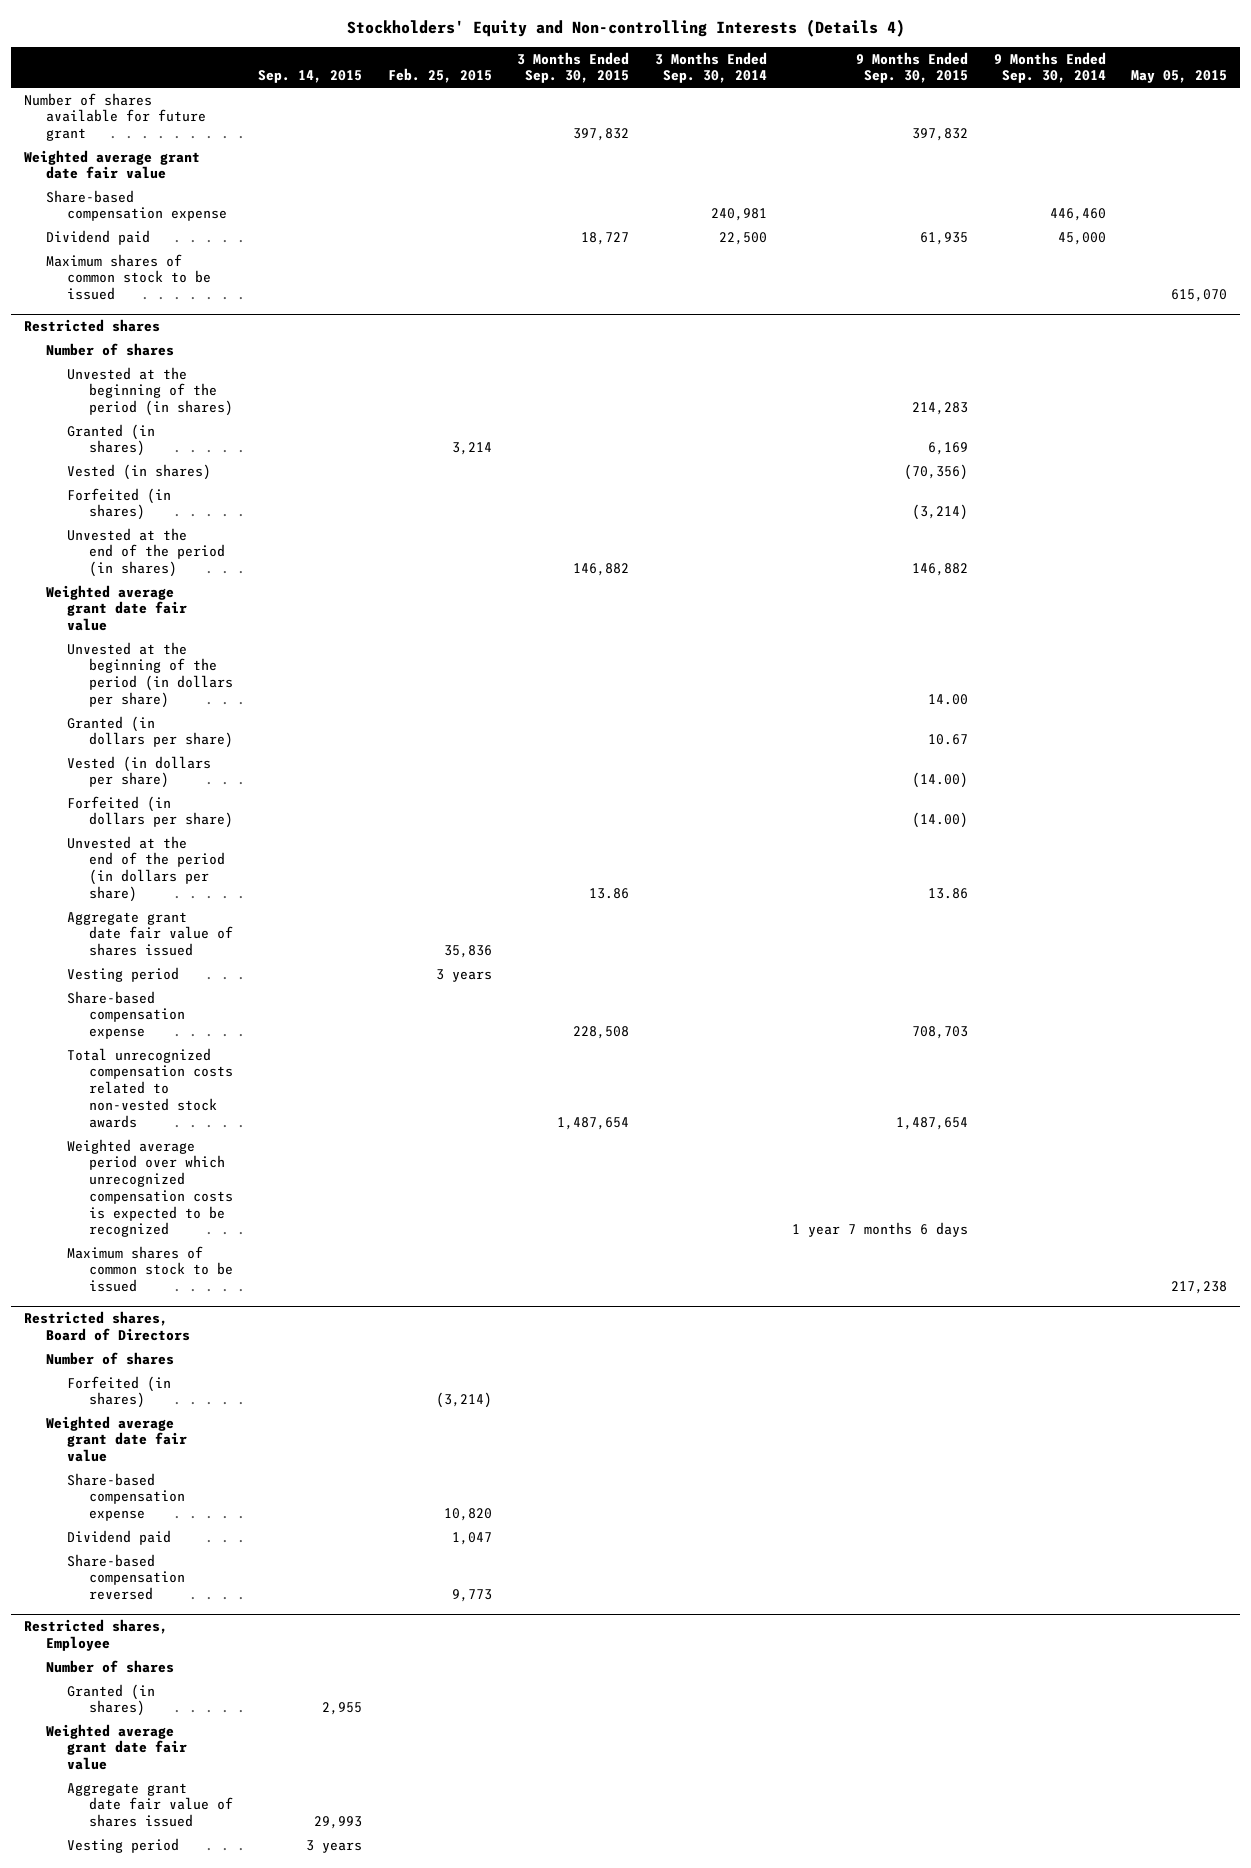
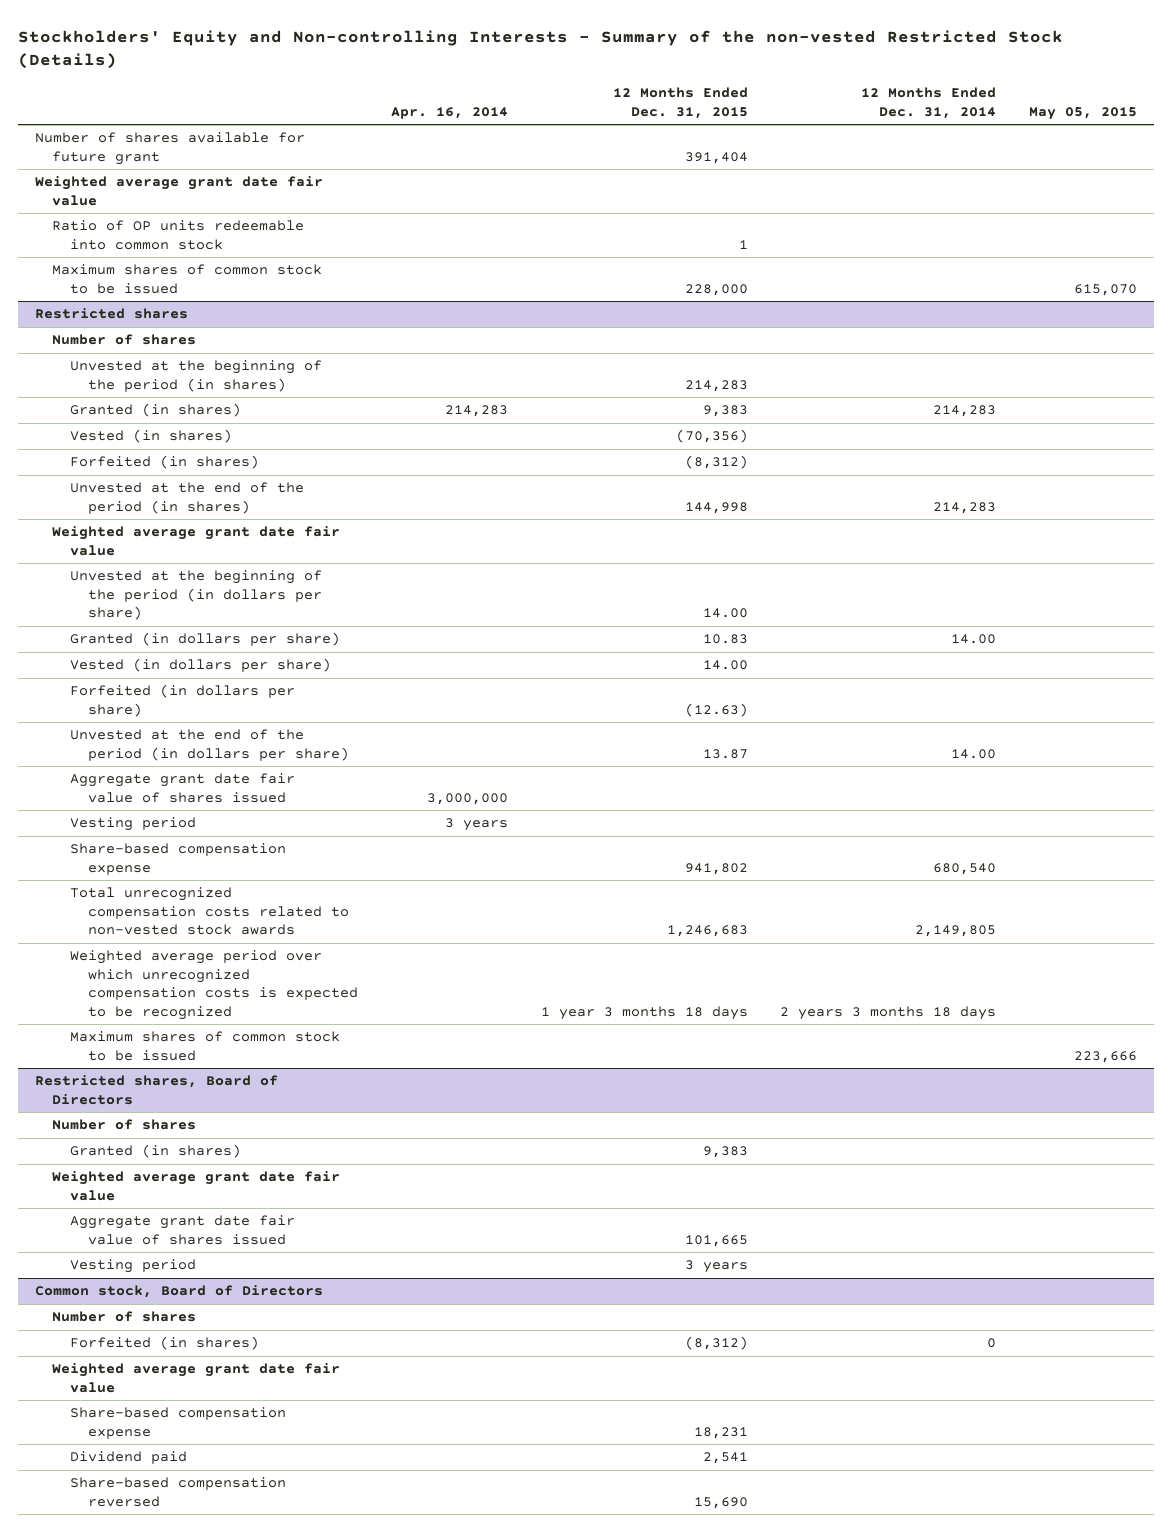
- Stockholders' Equity and Non-controlling Interests (Details 4)
+ Stockholders' Equity and Non-controlling Interests - Summary of the non-vested Restricted Stock (Details)
- | Sep. 14, 2015 | Feb. 25, 2015 | 3 Months Ended Sep. 30, 2015 | 3 Months Ended Sep. 30, 2014 | 9 Months Ended Sep. 30, 2015 | 9 Months Ended Sep. 30, 2014 | May 05, 2015
+ | Apr. 16, 2014 | 12 Months Ended Dec. 31, 2015 | 12 Months Ended Dec. 31, 2014 | May 05, 2015
- Share-based compensation expense | | | | 240,981 | | 446,460 |
- Dividend paid | | | 18,727 | 22,500 | 61,935 | 45,000 |
+ Ratio of OP units redeemable into common stock | | 1 | |
@ Restricted shares
- Maximum shares of common stock to be issued | | | | | | | 217,238
+ Maximum shares of common stock to be issued | | | | 223,666
@ Restricted shares, Board of Directors
- Forfeited (in shares) | | (3,214) | | | | |
+ Granted (in shares) | | 9,383 | |
- Share-based compensation expense | | 10,820 | | | | |
- Dividend paid | | 1,047 | | | | |
- Share-based compensation reversed | | 9,773 | | | | |
- Restricted shares, Employee
- Number of shares
- Granted (in shares) | 2,955 | | | | | |
- Weighted average grant date fair value
- Aggregate grant date fair value of shares issued | 29,993 | | | | | |
- Vesting period | 3 years | | | | | |
@ Restricted shares, Board of Directors
+ Aggregate grant date fair value of shares issued | | 101,665 | |
+ Vesting period | | 3 years | |
+ Common stock, Board of Directors
+ Number of shares
+ Forfeited (in shares) | | (8,312) | 0 |
+ Weighted average grant date fair value
+ Share-based compensation expense | | 18,231 | |
+ Dividend paid | | 2,541 | |
+ Share-based compensation reversed | | 15,690 | |

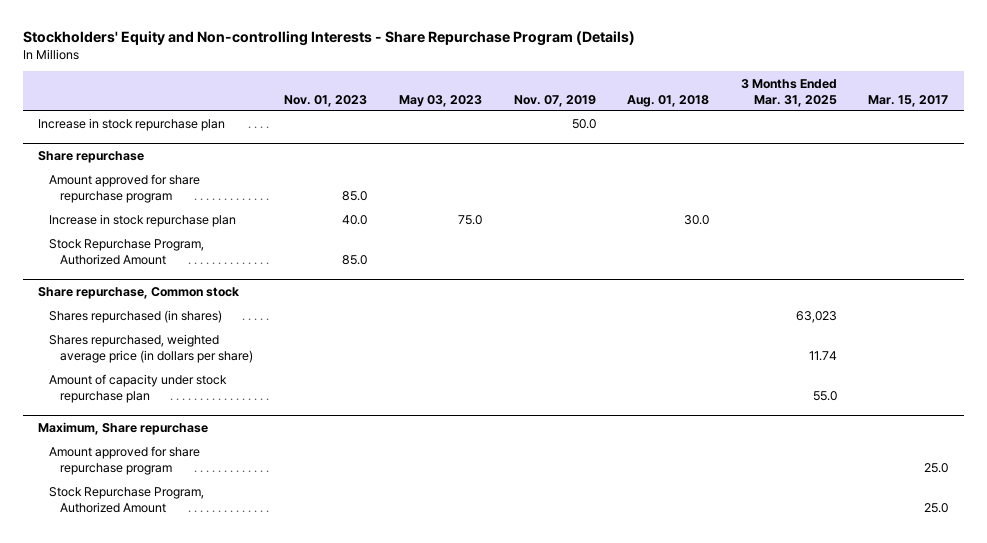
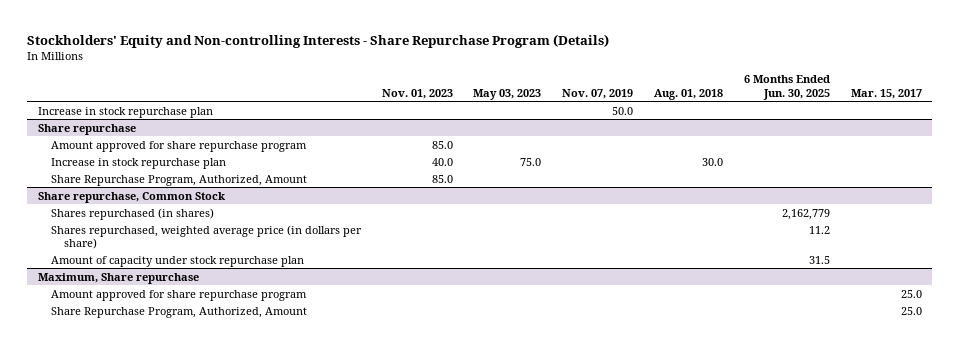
- | Nov. 01, 2023 | May 03, 2023 | Nov. 07, 2019 | Aug. 01, 2018 | 3 Months Ended Mar. 31, 2025 | Mar. 15, 2017
+ | Nov. 01, 2023 | May 03, 2023 | Nov. 07, 2019 | Aug. 01, 2018 | 6 Months Ended Jun. 30, 2025 | Mar. 15, 2017
@ Share repurchase
- Stock Repurchase Program, Authorized Amount | 85.0 | | | | |
- Share repurchase, Common stock
@ Share repurchase
+ Share Repurchase Program, Authorized, Amount | 85.0 | | | | |
+ Share repurchase, Common Stock
@ Maximum, Share repurchase
- Stock Repurchase Program, Authorized Amount | | | | | | 25.0
+ Share Repurchase Program, Authorized, Amount | | | | | | 25.0

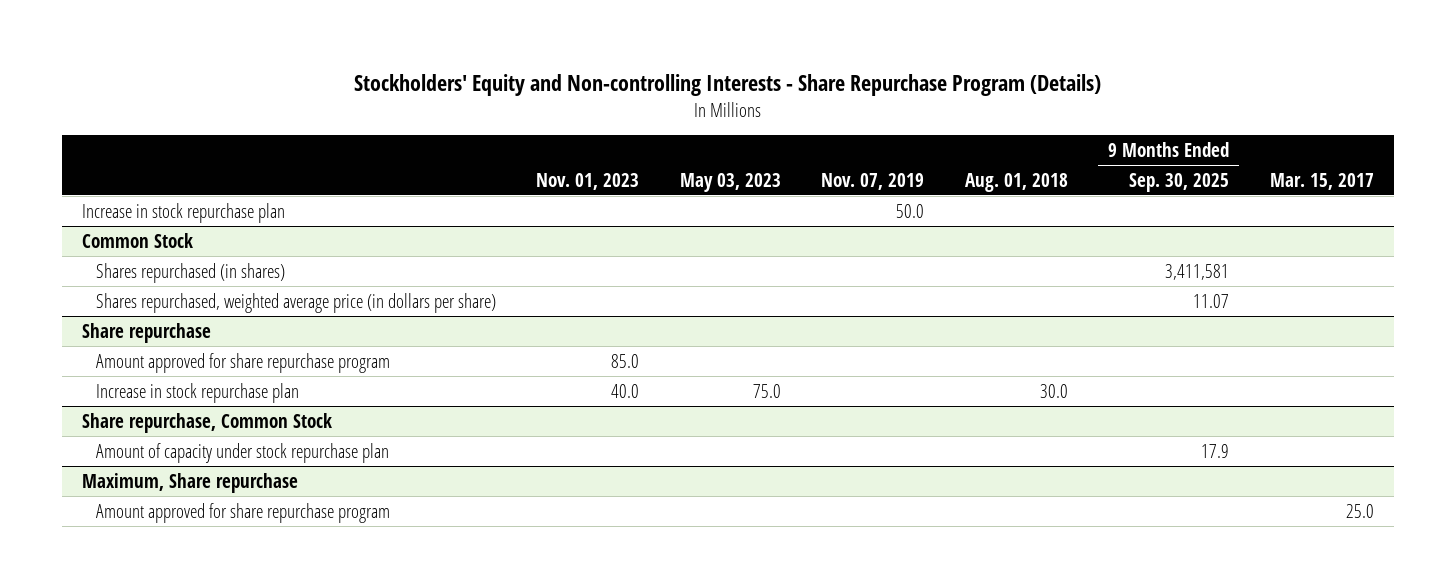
- | Nov. 01, 2023 | May 03, 2023 | Nov. 07, 2019 | Aug. 01, 2018 | 6 Months Ended Jun. 30, 2025 | Mar. 15, 2017
+ | Nov. 01, 2023 | May 03, 2023 | Nov. 07, 2019 | Aug. 01, 2018 | 9 Months Ended Sep. 30, 2025 | Mar. 15, 2017
+ Common Stock
+ Shares repurchased (in shares) | | | | | 3,411,581 |
+ Shares repurchased, weighted average price (in dollars per share) | | | | | 11.07 |
@ Share repurchase
- Share Repurchase Program, Authorized, Amount | 85.0 | | | | |
@ Share repurchase, Common Stock
- Shares repurchased (in shares) | | | | | 2,162,779 |
- Shares repurchased, weighted average price (in dollars per share) | | | | | 11.2 |
@ Maximum, Share repurchase
- Share Repurchase Program, Authorized, Amount | | | | | | 25.0

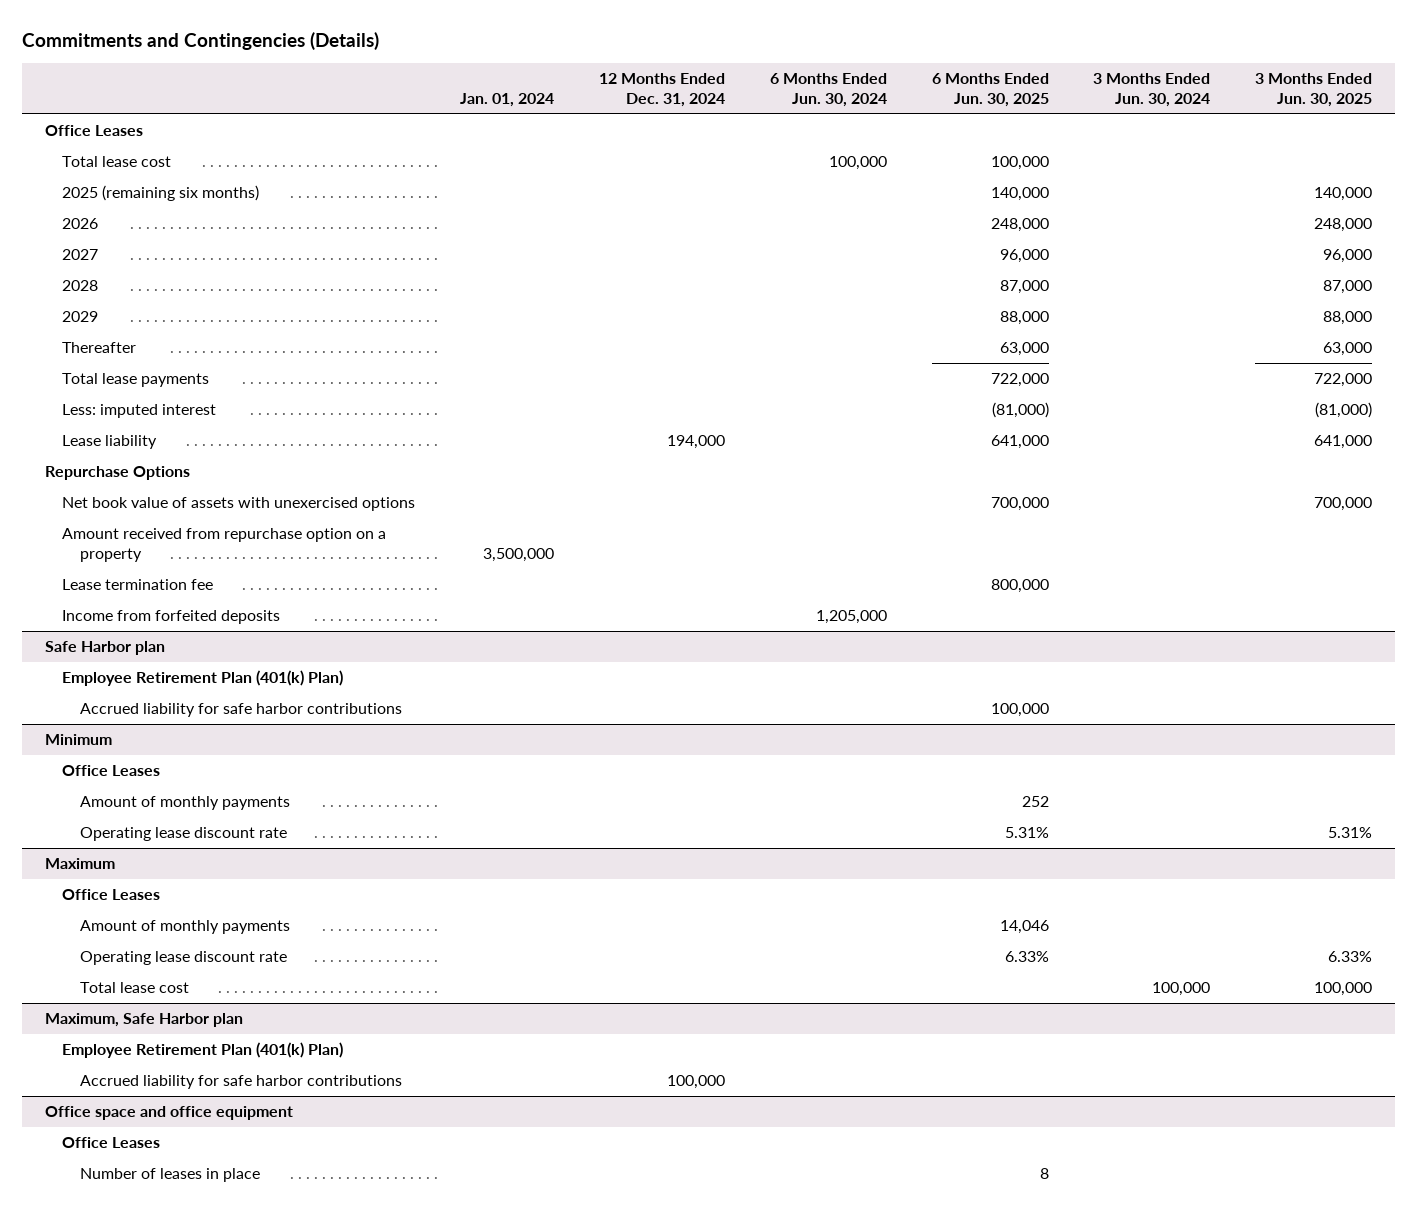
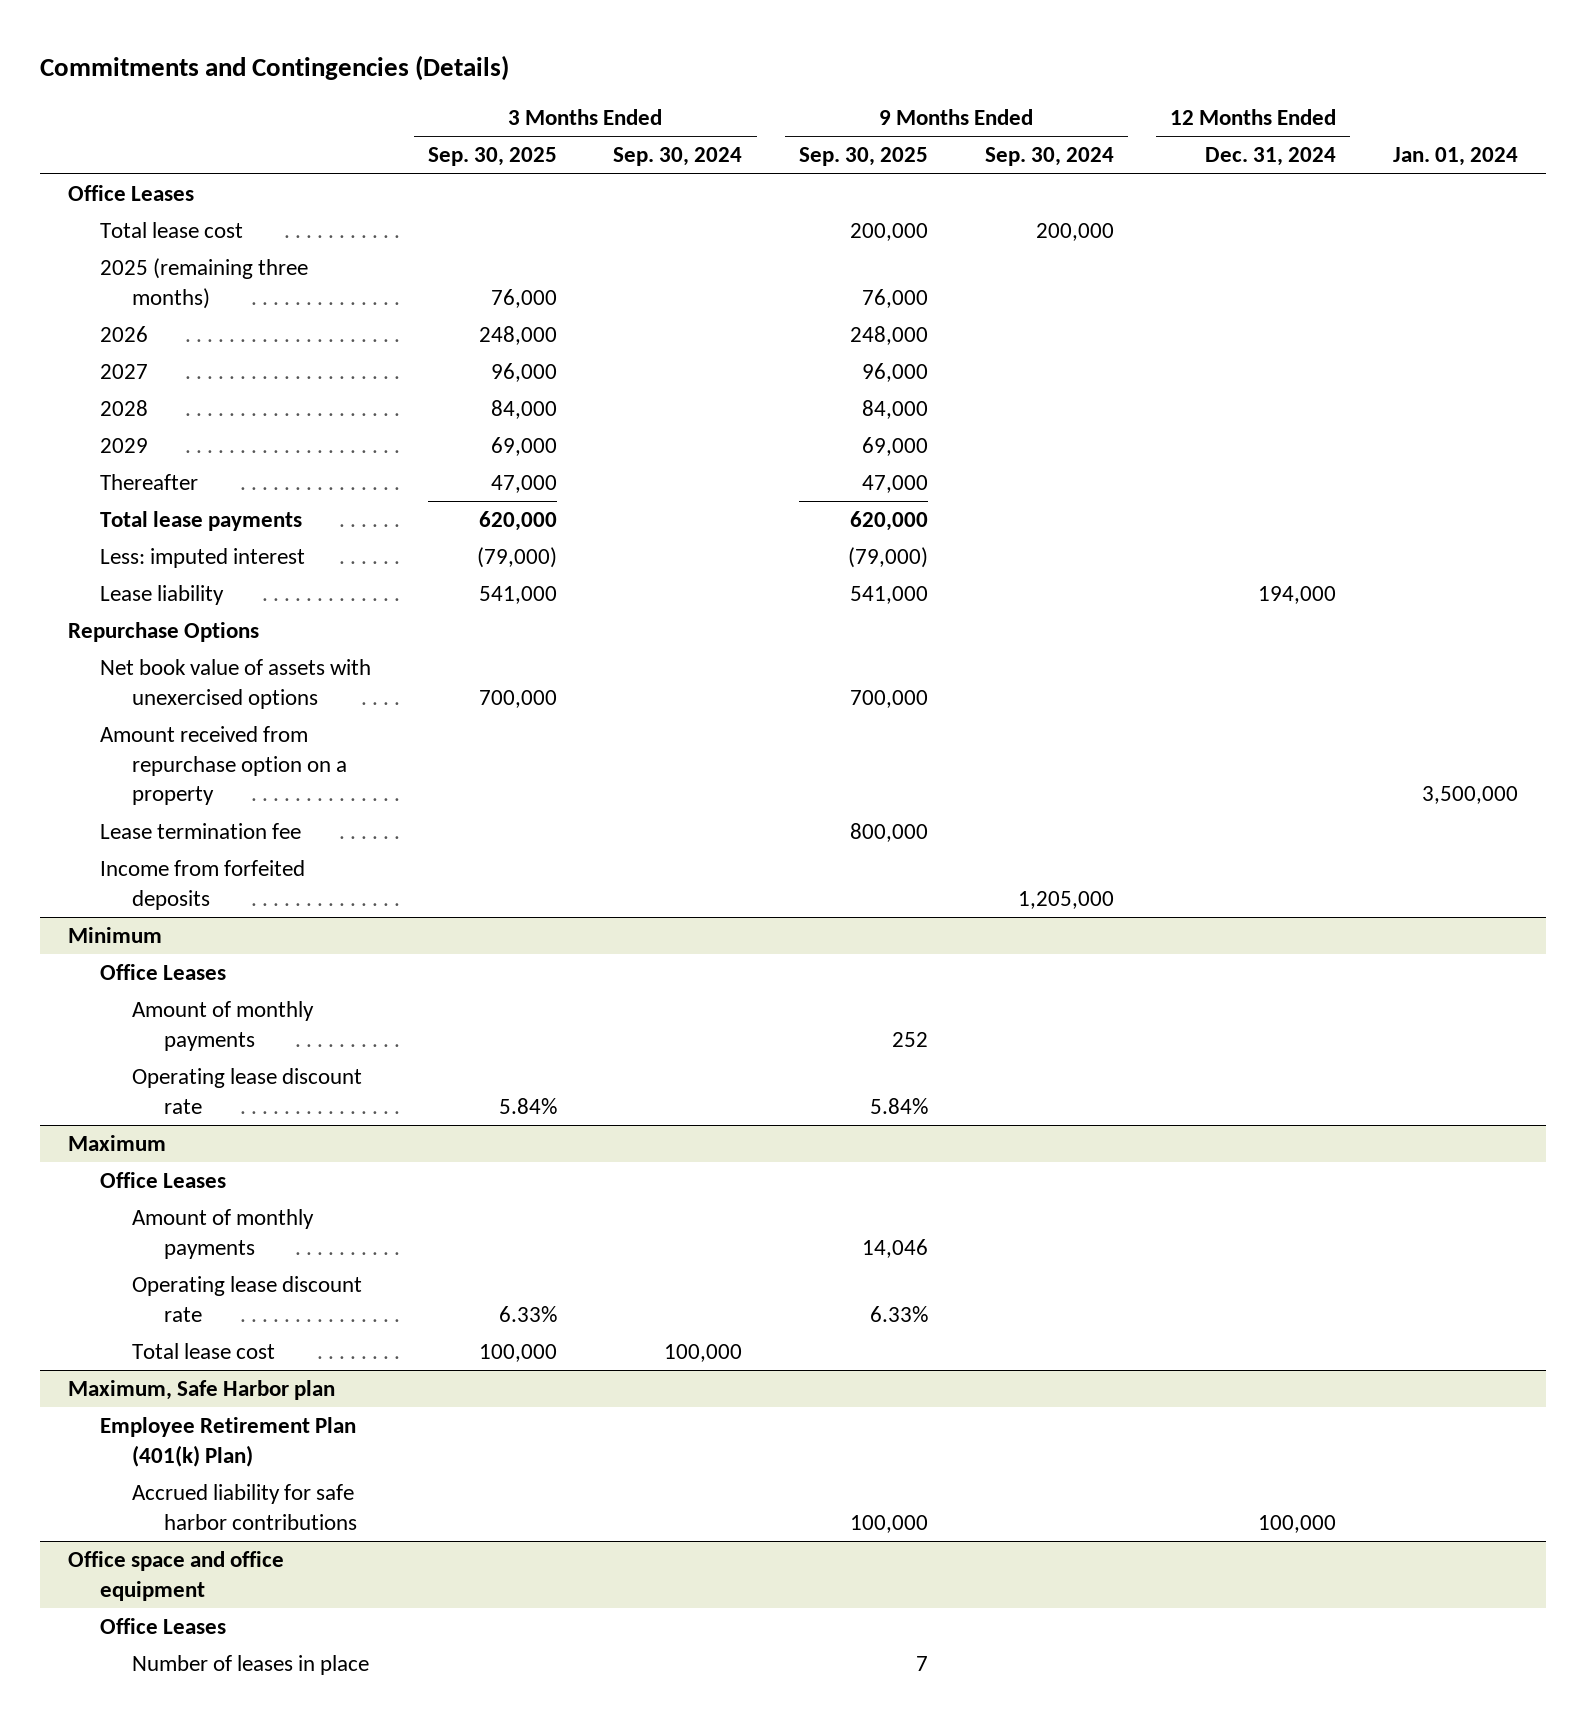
- | Jan. 01, 2024 | 12 Months Ended Dec. 31, 2024 | 6 Months Ended Jun. 30, 2024 | 6 Months Ended Jun. 30, 2025 | 3 Months Ended Jun. 30, 2024 | 3 Months Ended Jun. 30, 2025
+ | 3 Months Ended Sep. 30, 2025 | 3 Months Ended Sep. 30, 2024 | 9 Months Ended Sep. 30, 2025 | 9 Months Ended Sep. 30, 2024 | 12 Months Ended Dec. 31, 2024 | Jan. 01, 2024
- 2025 (remaining six months) | | | | 140,000 | | 140,000
+ 2025 (remaining three months) | 76,000 | | 76,000 | | |
- Safe Harbor plan
- Employee Retirement Plan (401(k) Plan)
- Accrued liability for safe harbor contributions | | | | 100,000 | |

